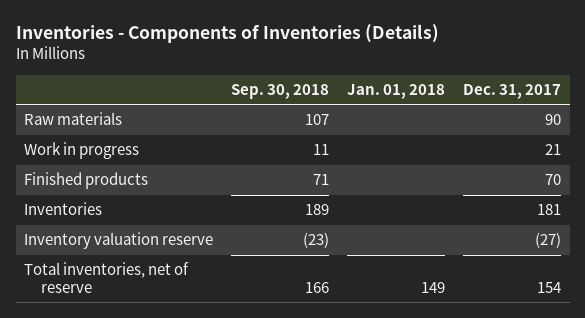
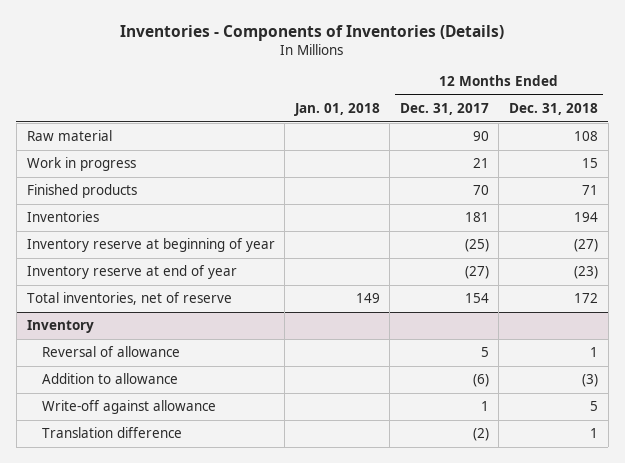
- | Sep. 30, 2018 | Jan. 01, 2018 | Dec. 31, 2017
+ | Jan. 01, 2018 | 12 Months Ended Dec. 31, 2017 | 12 Months Ended Dec. 31, 2018
- Raw materials | 107 | | 90
+ Raw material | | 90 | 108
- Inventory valuation reserve | (23) | | (27)
+ Inventory reserve at beginning of year | | (25) | (27)
+ Inventory reserve at end of year | | (27) | (23)
+ Inventory
+ Reversal of allowance | | 5 | 1
+ Addition to allowance | | (6) | (3)
+ Write-off against allowance | | 1 | 5
+ Translation difference | | (2) | 1

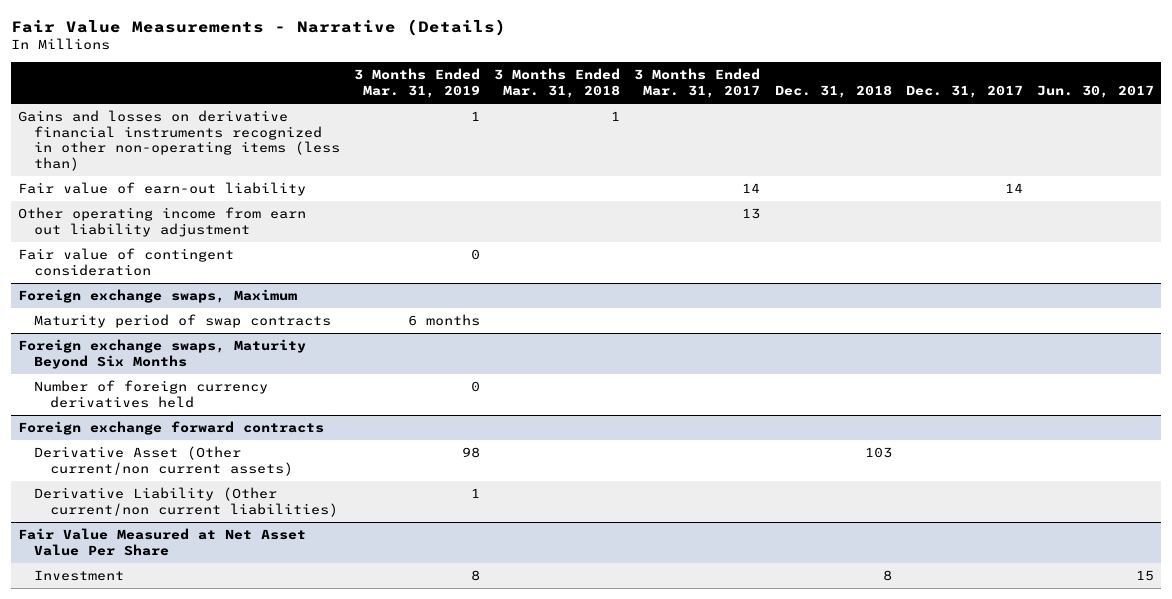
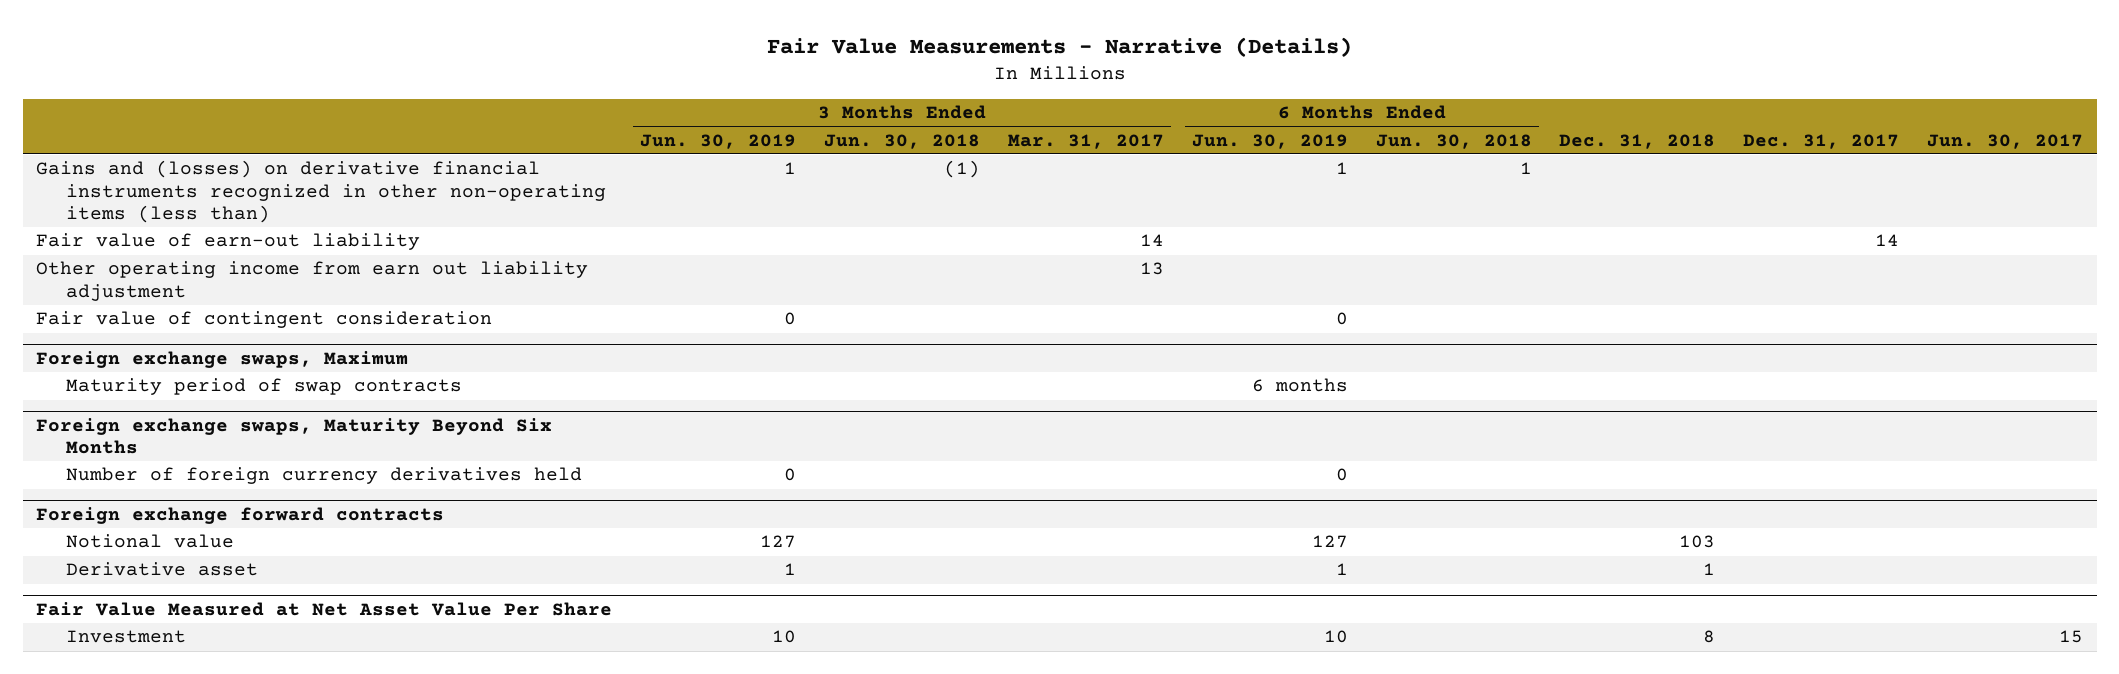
- | 3 Months Ended Mar. 31, 2019 | 3 Months Ended Mar. 31, 2018 | 3 Months Ended Mar. 31, 2017 | Dec. 31, 2018 | Dec. 31, 2017 | Jun. 30, 2017
+ | 3 Months Ended Jun. 30, 2019 | 3 Months Ended Jun. 30, 2018 | 3 Months Ended Mar. 31, 2017 | 6 Months Ended Jun. 30, 2019 | 6 Months Ended Jun. 30, 2018 | Dec. 31, 2018 | Dec. 31, 2017 | Jun. 30, 2017
- Gains and losses on derivative financial instruments recognized in other non-operating items (less than) | 1 | 1 | | | |
+ Gains and (losses) on derivative financial instruments recognized in other non-operating items (less than) | 1 | (1) | | 1 | 1 | | |
@ Foreign exchange forward contracts
- Derivative Asset (Other current/non current assets) | 98 | | | 103 | |
- Derivative Liability (Other current/non current liabilities) | 1 | | | | |
+ Notional value | 127 | | | 127 | | 103 | |
+ Derivative asset | 1 | | | 1 | | 1 | |

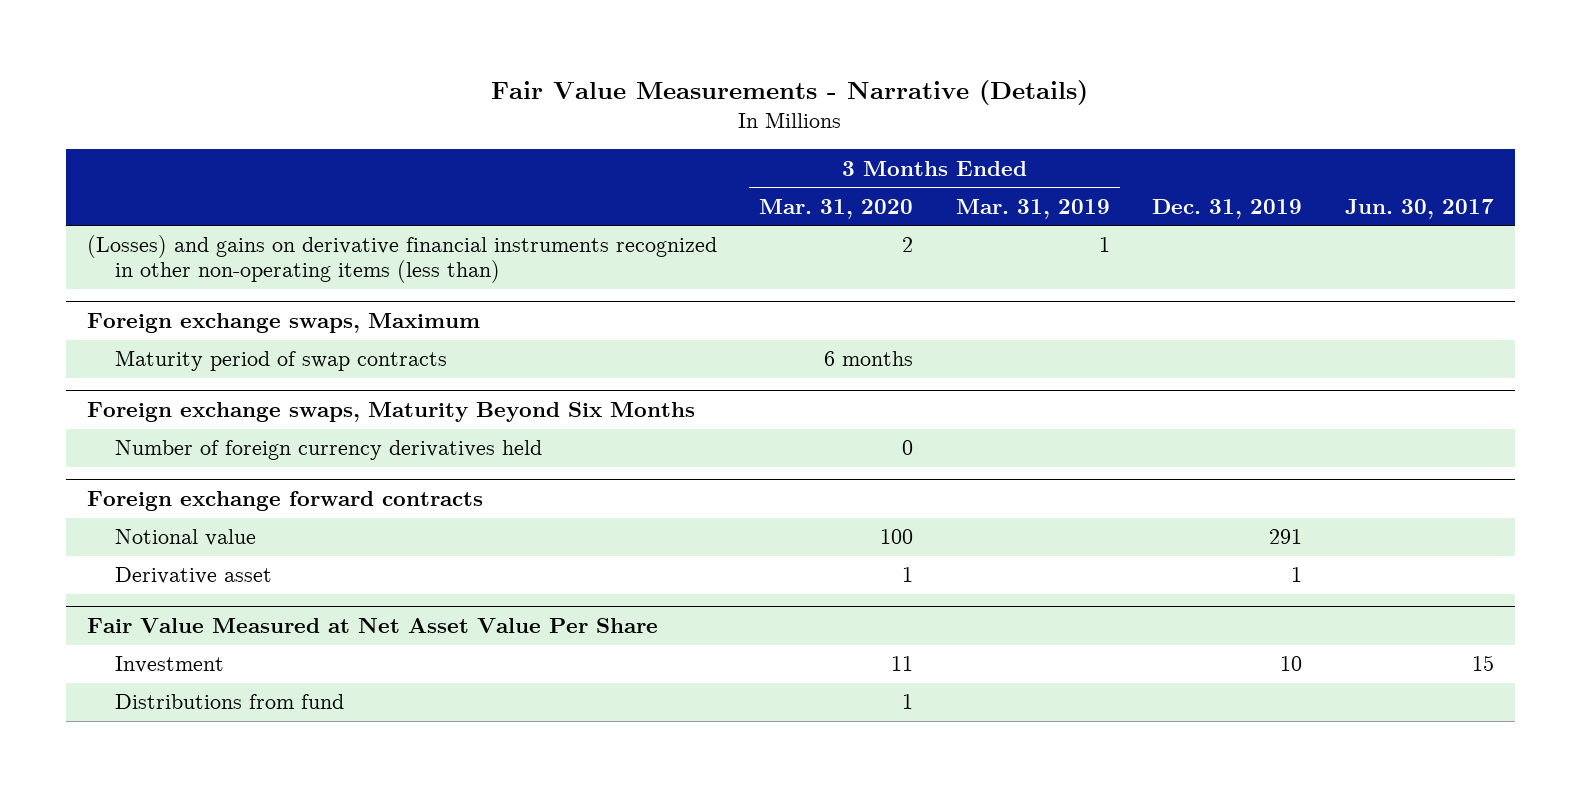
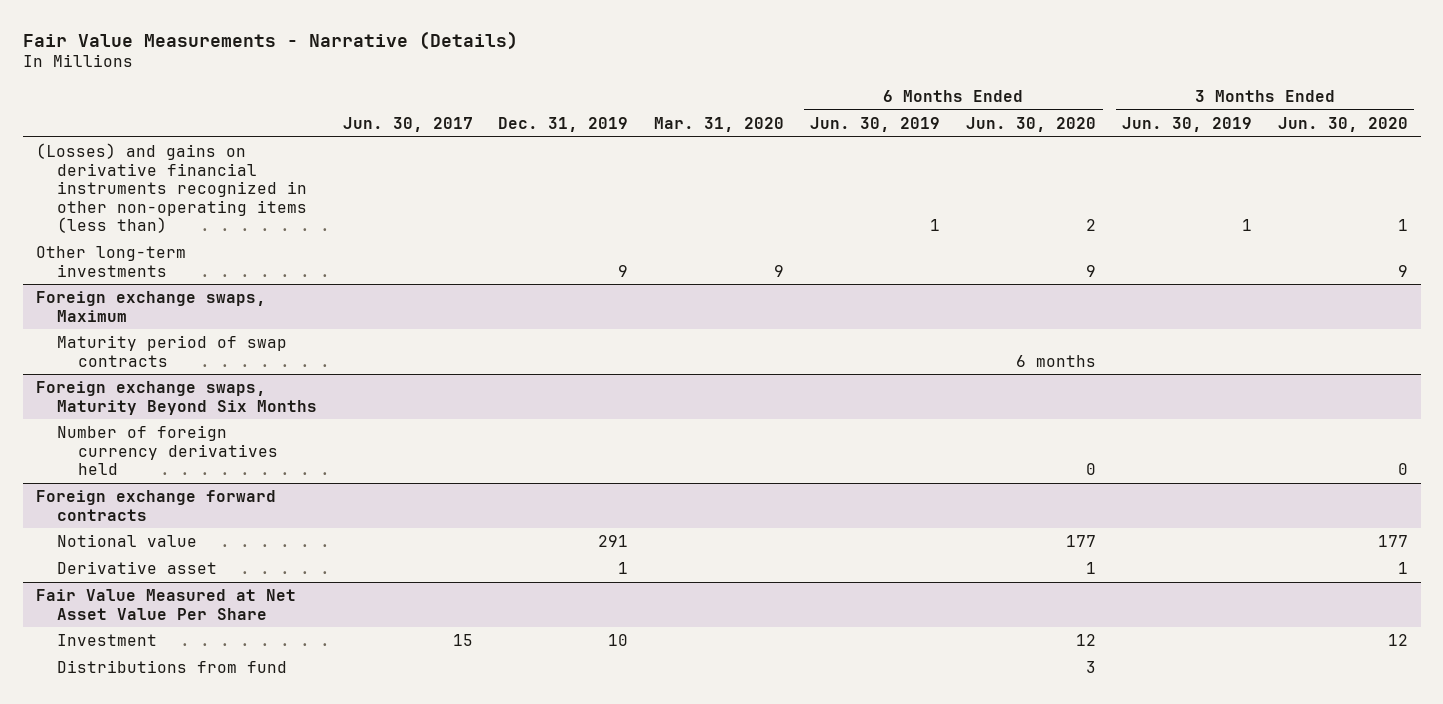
- | 3 Months Ended Mar. 31, 2020 | 3 Months Ended Mar. 31, 2019 | Dec. 31, 2019 | Jun. 30, 2017
+ | Jun. 30, 2017 | Dec. 31, 2019 | Mar. 31, 2020 | 6 Months Ended Jun. 30, 2019 | 6 Months Ended Jun. 30, 2020 | 3 Months Ended Jun. 30, 2019 | 3 Months Ended Jun. 30, 2020
+ Other long-term investments | | 9 | 9 | | 9 | | 9

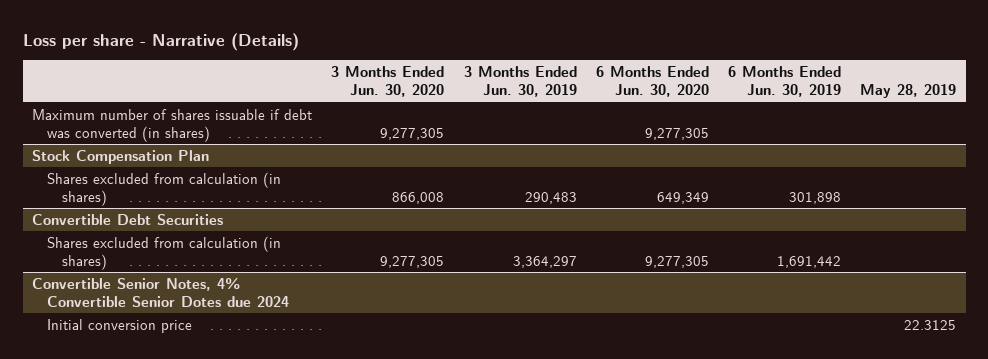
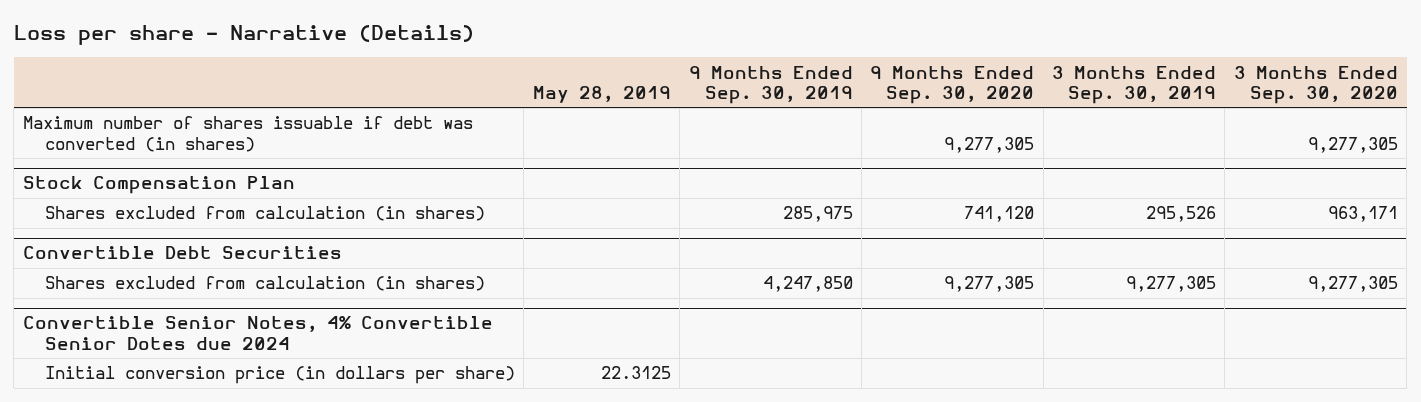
- | 3 Months Ended Jun. 30, 2020 | 3 Months Ended Jun. 30, 2019 | 6 Months Ended Jun. 30, 2020 | 6 Months Ended Jun. 30, 2019 | May 28, 2019
+ | May 28, 2019 | 9 Months Ended Sep. 30, 2019 | 9 Months Ended Sep. 30, 2020 | 3 Months Ended Sep. 30, 2019 | 3 Months Ended Sep. 30, 2020
@ Convertible Senior Notes, 4% Convertible Senior Dotes due 2024
- Initial conversion price | | | | | 22.3125
+ Initial conversion price (in dollars per share) | 22.3125 | | | |

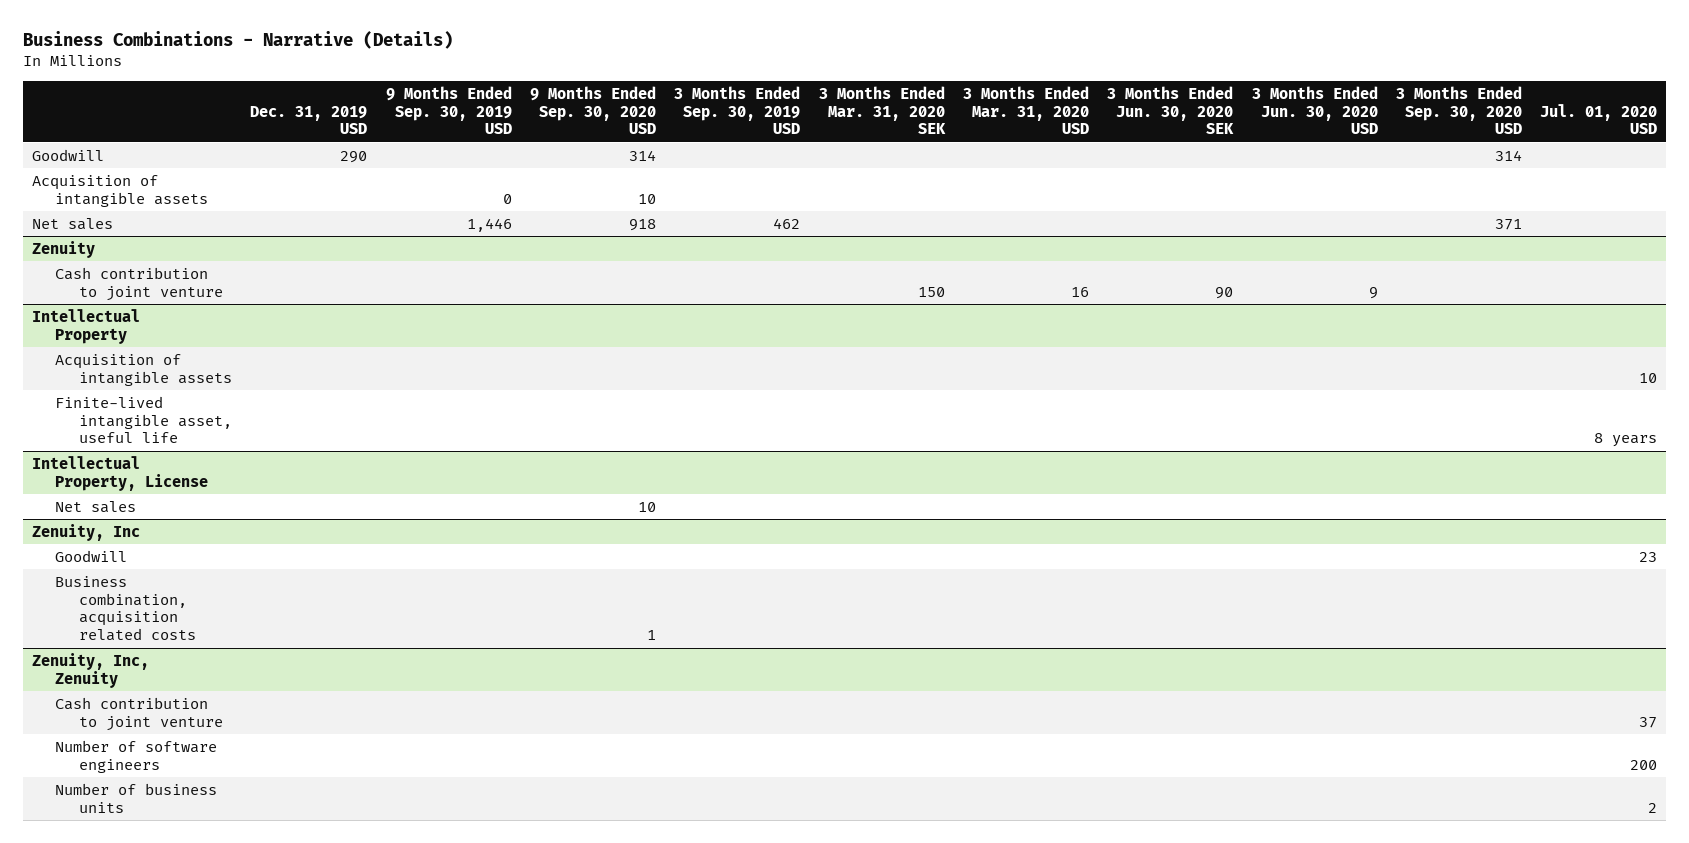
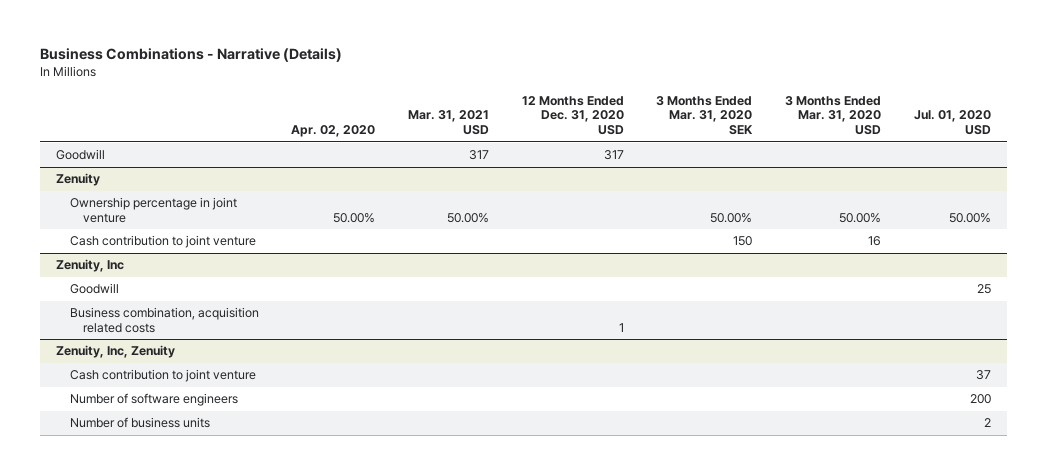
- | Dec. 31, 2019 USD | 9 Months Ended Sep. 30, 2019 USD | 9 Months Ended Sep. 30, 2020 USD | 3 Months Ended Sep. 30, 2019 USD | 3 Months Ended Mar. 31, 2020 SEK | 3 Months Ended Mar. 31, 2020 USD | 3 Months Ended Jun. 30, 2020 SEK | 3 Months Ended Jun. 30, 2020 USD | 3 Months Ended Sep. 30, 2020 USD | Jul. 01, 2020 USD
+ | Apr. 02, 2020 | Mar. 31, 2021 USD | 12 Months Ended Dec. 31, 2020 USD | 3 Months Ended Mar. 31, 2020 SEK | 3 Months Ended Mar. 31, 2020 USD | Jul. 01, 2020 USD
- Acquisition of intangible assets | | 0 | 10 | | | | | | |
- Net sales | | 1,446 | 918 | 462 | | | | | 371 |
@ Zenuity
+ Ownership percentage in joint venture | 50.00% | 50.00% | | 50.00% | 50.00% | 50.00%
- Intellectual Property
- Acquisition of intangible assets | | | | | | | | | | 10
- Finite-lived intangible asset, useful life | | | | | | | | | | 8 years
- Intellectual Property, License
- Net sales | | | 10 | | | | | | |
@ Zenuity, Inc
- Goodwill | | | | | | | | | | 23
+ Goodwill | | | | | | 25

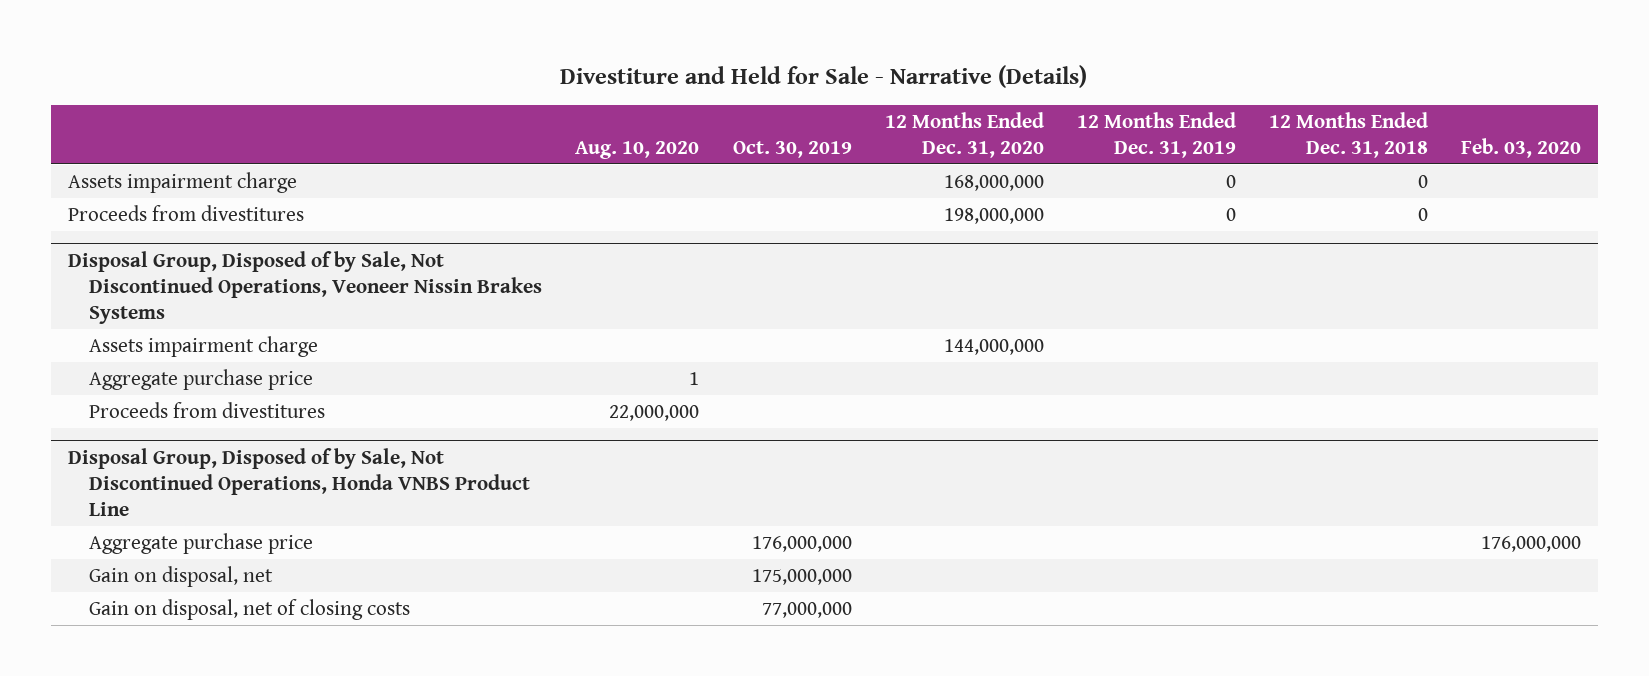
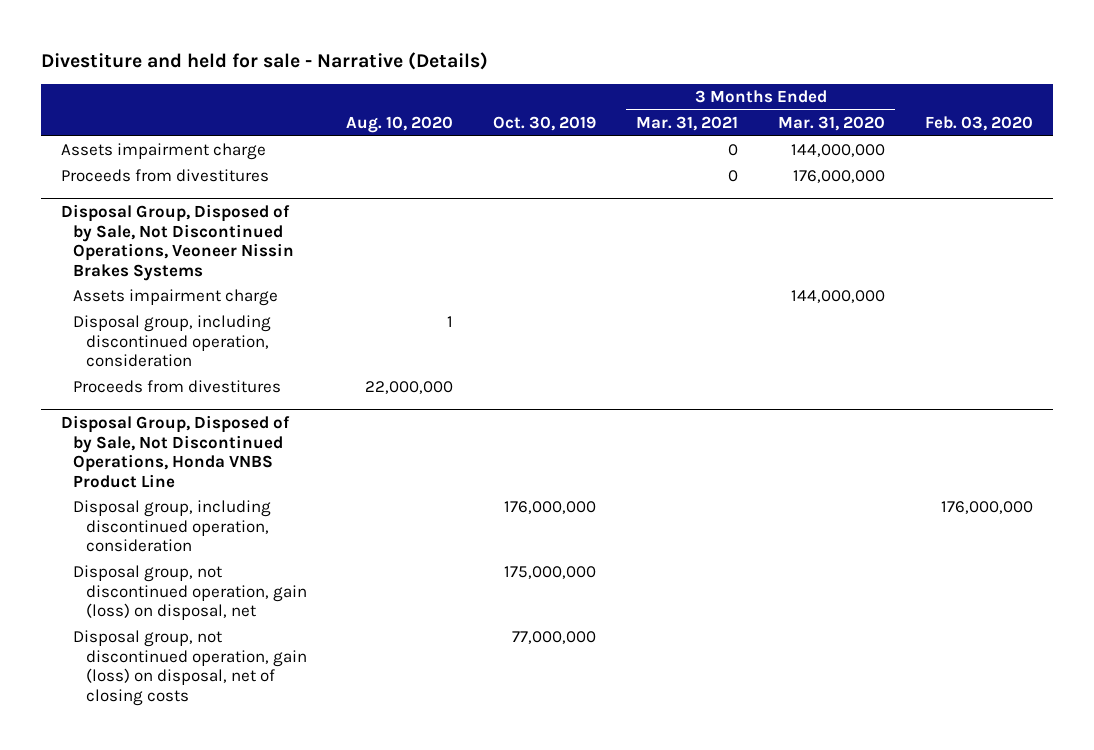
- Divestiture and Held for Sale - Narrative (Details)
+ Divestiture and held for sale - Narrative (Details)
- | Aug. 10, 2020 | Oct. 30, 2019 | 12 Months Ended Dec. 31, 2020 | 12 Months Ended Dec. 31, 2019 | 12 Months Ended Dec. 31, 2018 | Feb. 03, 2020
+ | Aug. 10, 2020 | Oct. 30, 2019 | 3 Months Ended Mar. 31, 2021 | 3 Months Ended Mar. 31, 2020 | Feb. 03, 2020
@ Disposal Group, Disposed of by Sale, Not Discontinued Operations, Veoneer Nissin Brakes Systems
- Aggregate purchase price | 1 | | | | |
+ Disposal group, including discontinued operation, consideration | 1 | | | |
@ Disposal Group, Disposed of by Sale, Not Discontinued Operations, Honda VNBS Product Line
- Aggregate purchase price | | 176,000,000 | | | | 176,000,000
- Gain on disposal, net | | 175,000,000 | | | |
- Gain on disposal, net of closing costs | | 77,000,000 | | | |
+ Disposal group, including discontinued operation, consideration | | 176,000,000 | | | 176,000,000
+ Disposal group, not discontinued operation, gain (loss) on disposal, net | | 175,000,000 | | |
+ Disposal group, not discontinued operation, gain (loss) on disposal, net of closing costs | | 77,000,000 | | |

